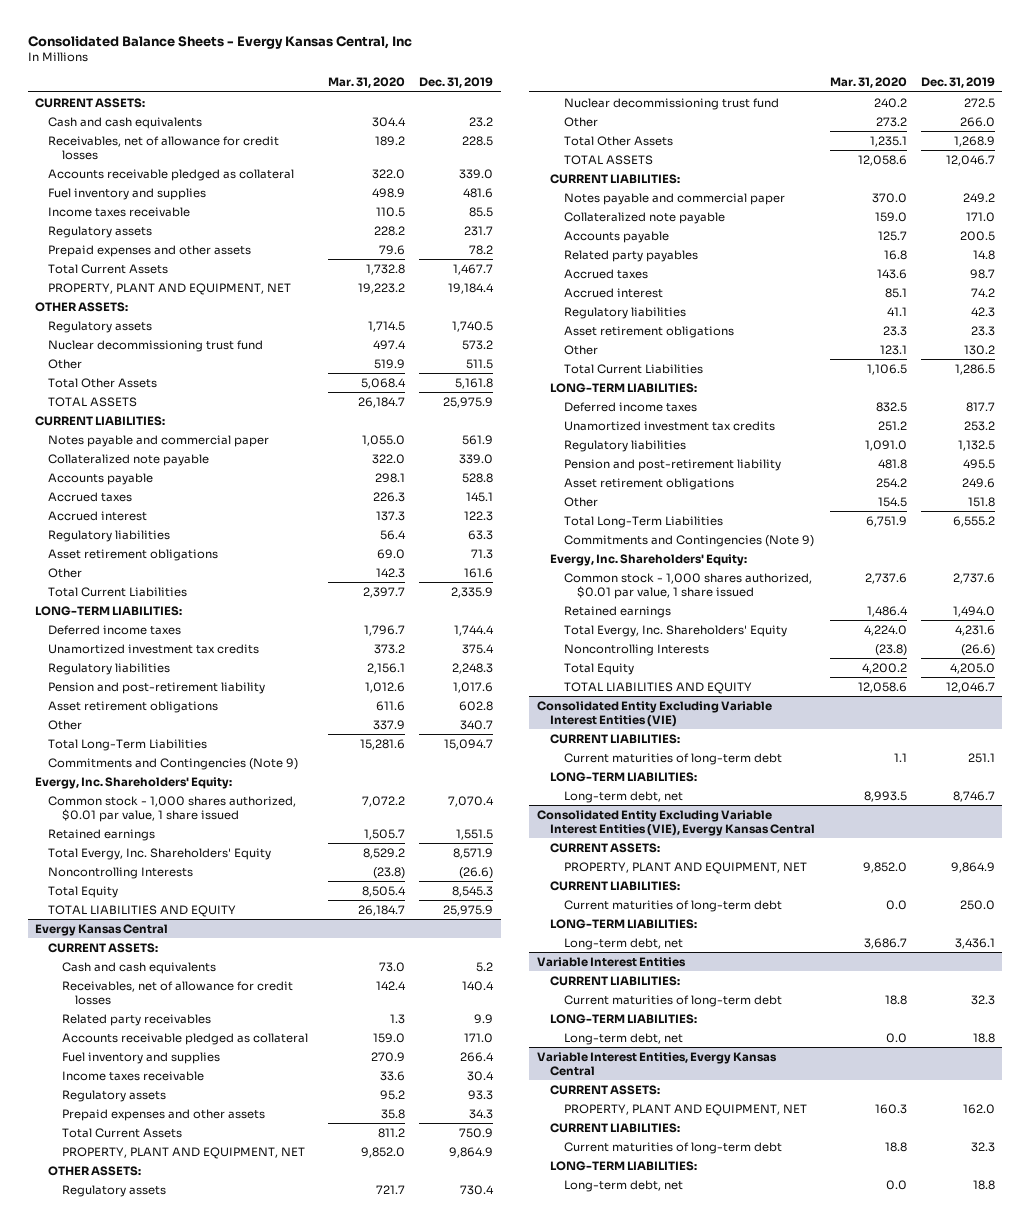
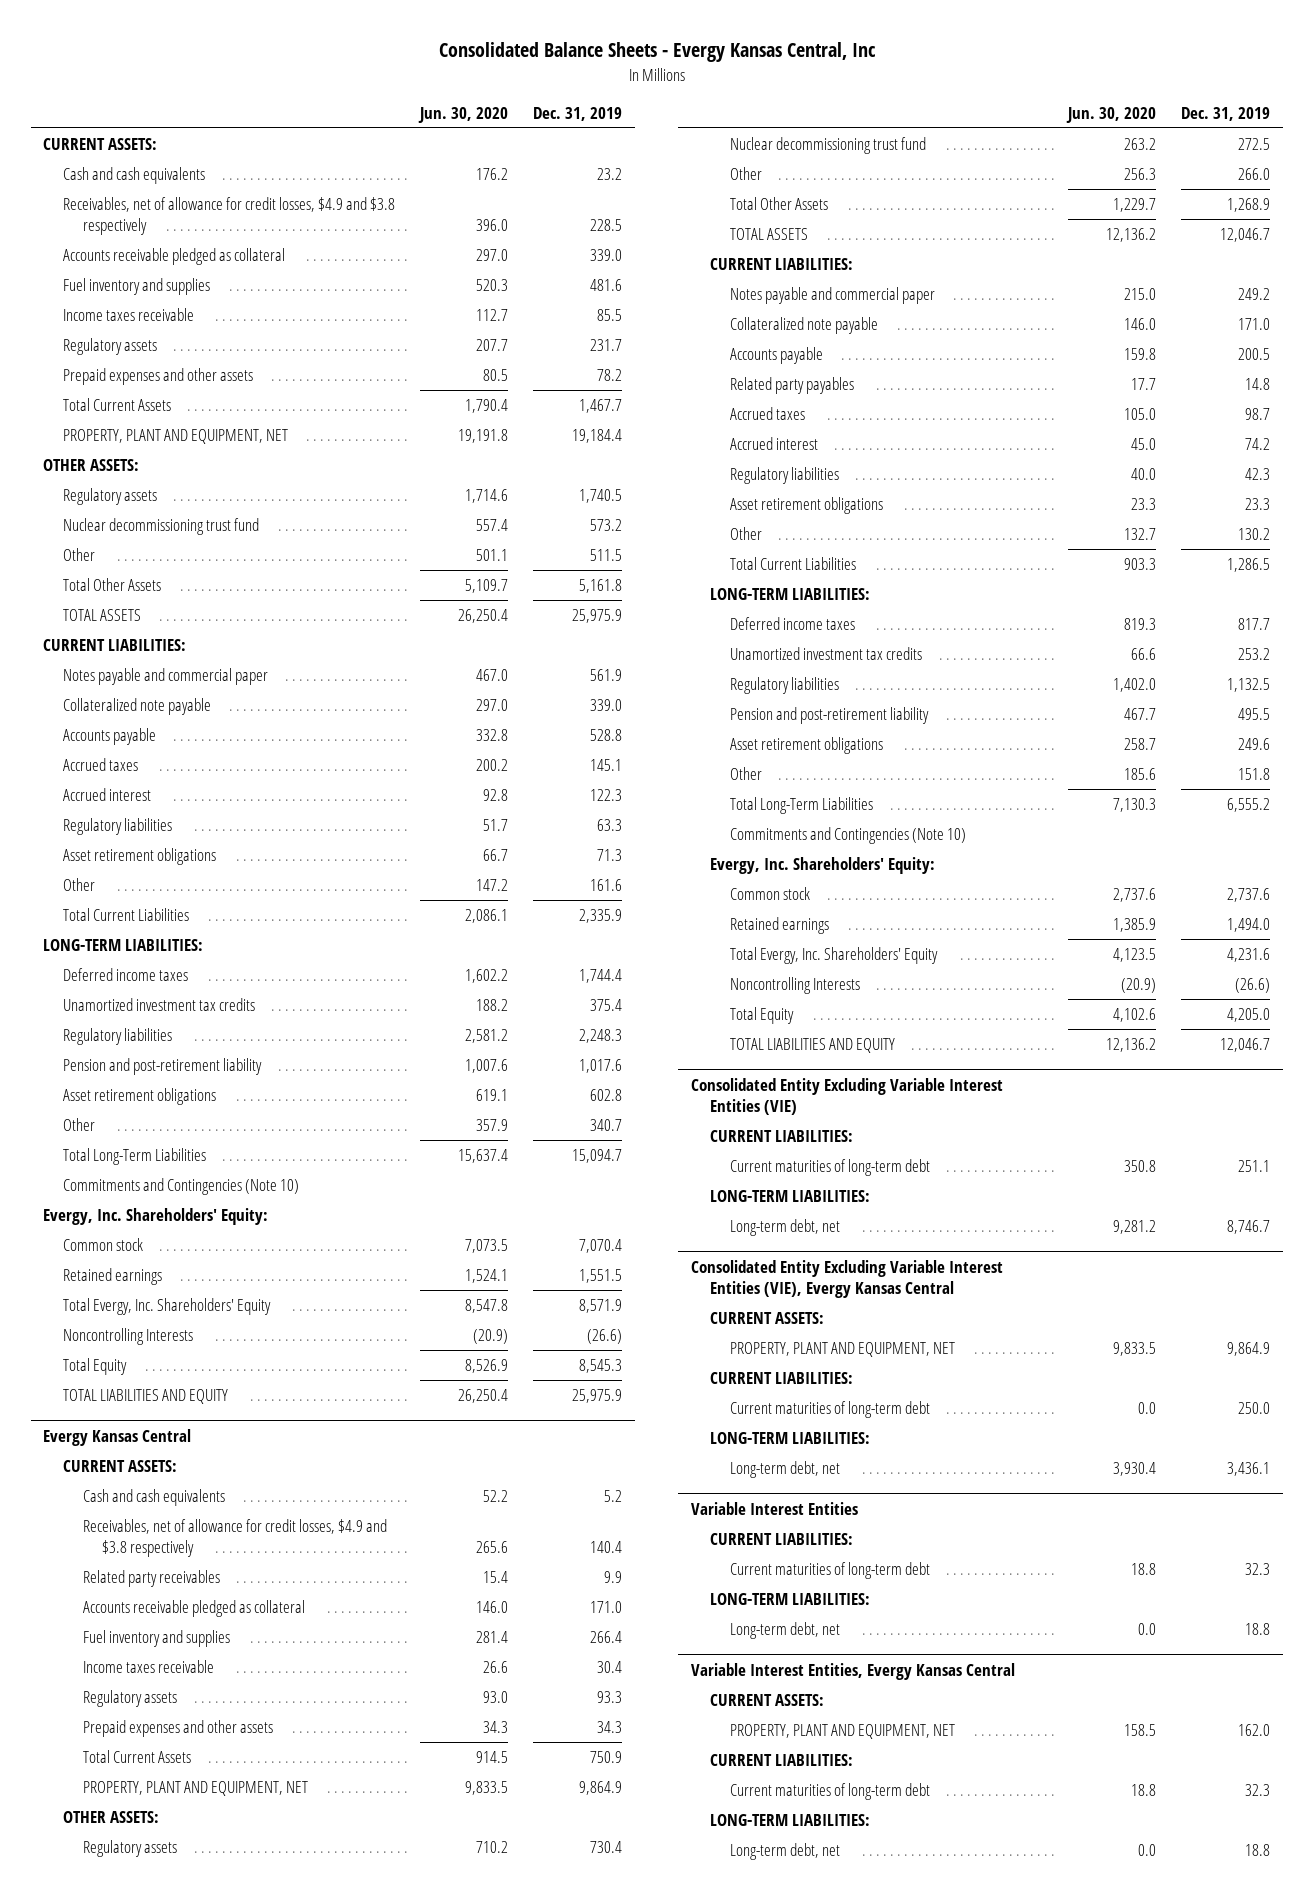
- | Mar. 31, 2020 | Dec. 31, 2019
+ | Jun. 30, 2020 | Dec. 31, 2019
- Receivables, net of allowance for credit losses | 189.2 | 228.5
+ Receivables, net of allowance for credit losses, $4.9 and $3.8 respectively | 396.0 | 228.5
- Commitments and Contingencies (Note 9)
+ Commitments and Contingencies (Note 10)
- Common stock - 1,000 shares authorized, $0.01 par value, 1 share issued | 7,072.2 | 7,070.4
+ Common stock | 7,073.5 | 7,070.4
@ Evergy Kansas Central
- Receivables, net of allowance for credit losses | 142.4 | 140.4
+ Receivables, net of allowance for credit losses, $4.9 and $3.8 respectively | 265.6 | 140.4
- Commitments and Contingencies (Note 9)
+ Commitments and Contingencies (Note 10)
- Common stock - 1,000 shares authorized, $0.01 par value, 1 share issued | 2,737.6 | 2,737.6
+ Common stock | 2,737.6 | 2,737.6

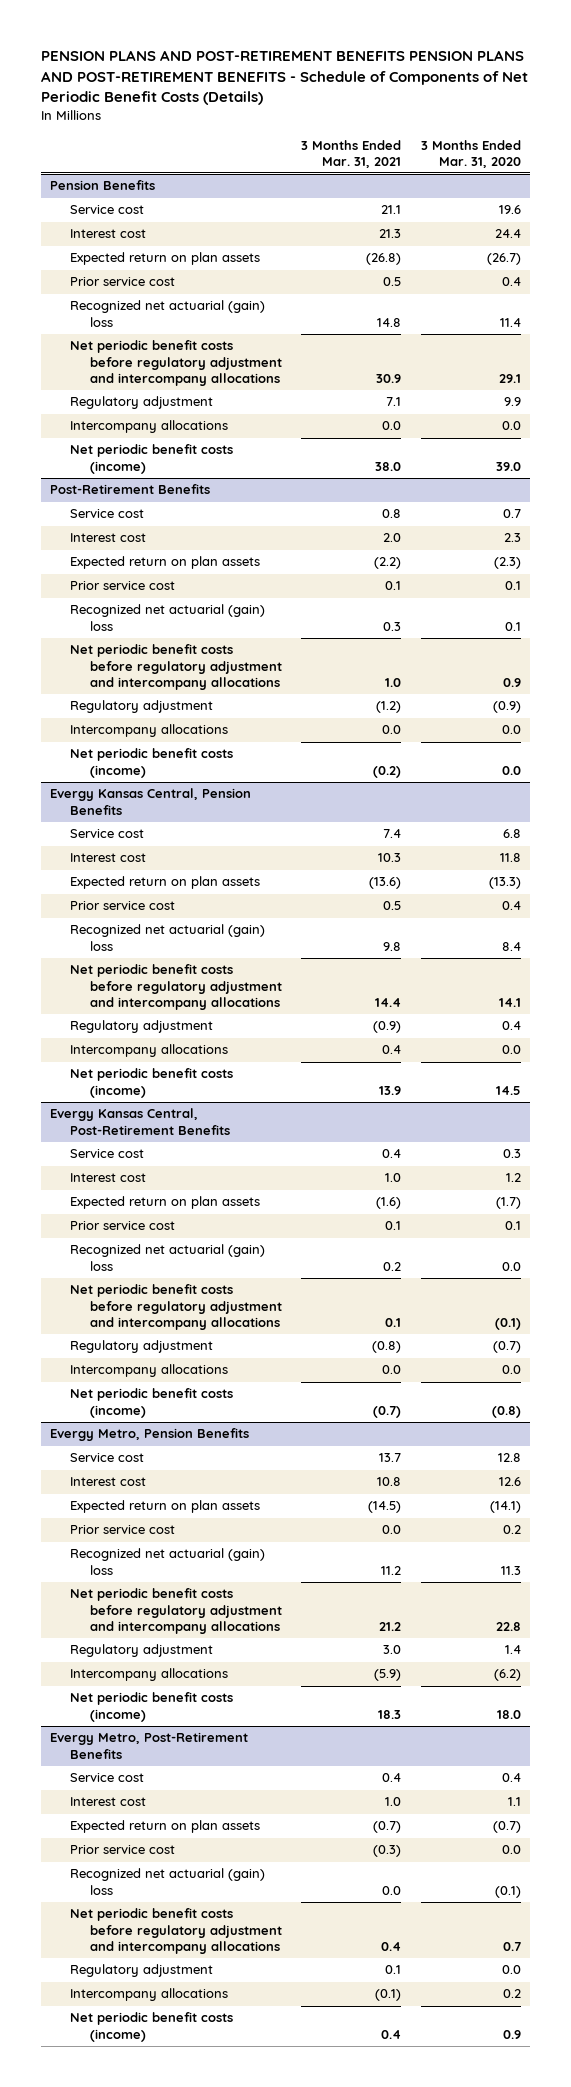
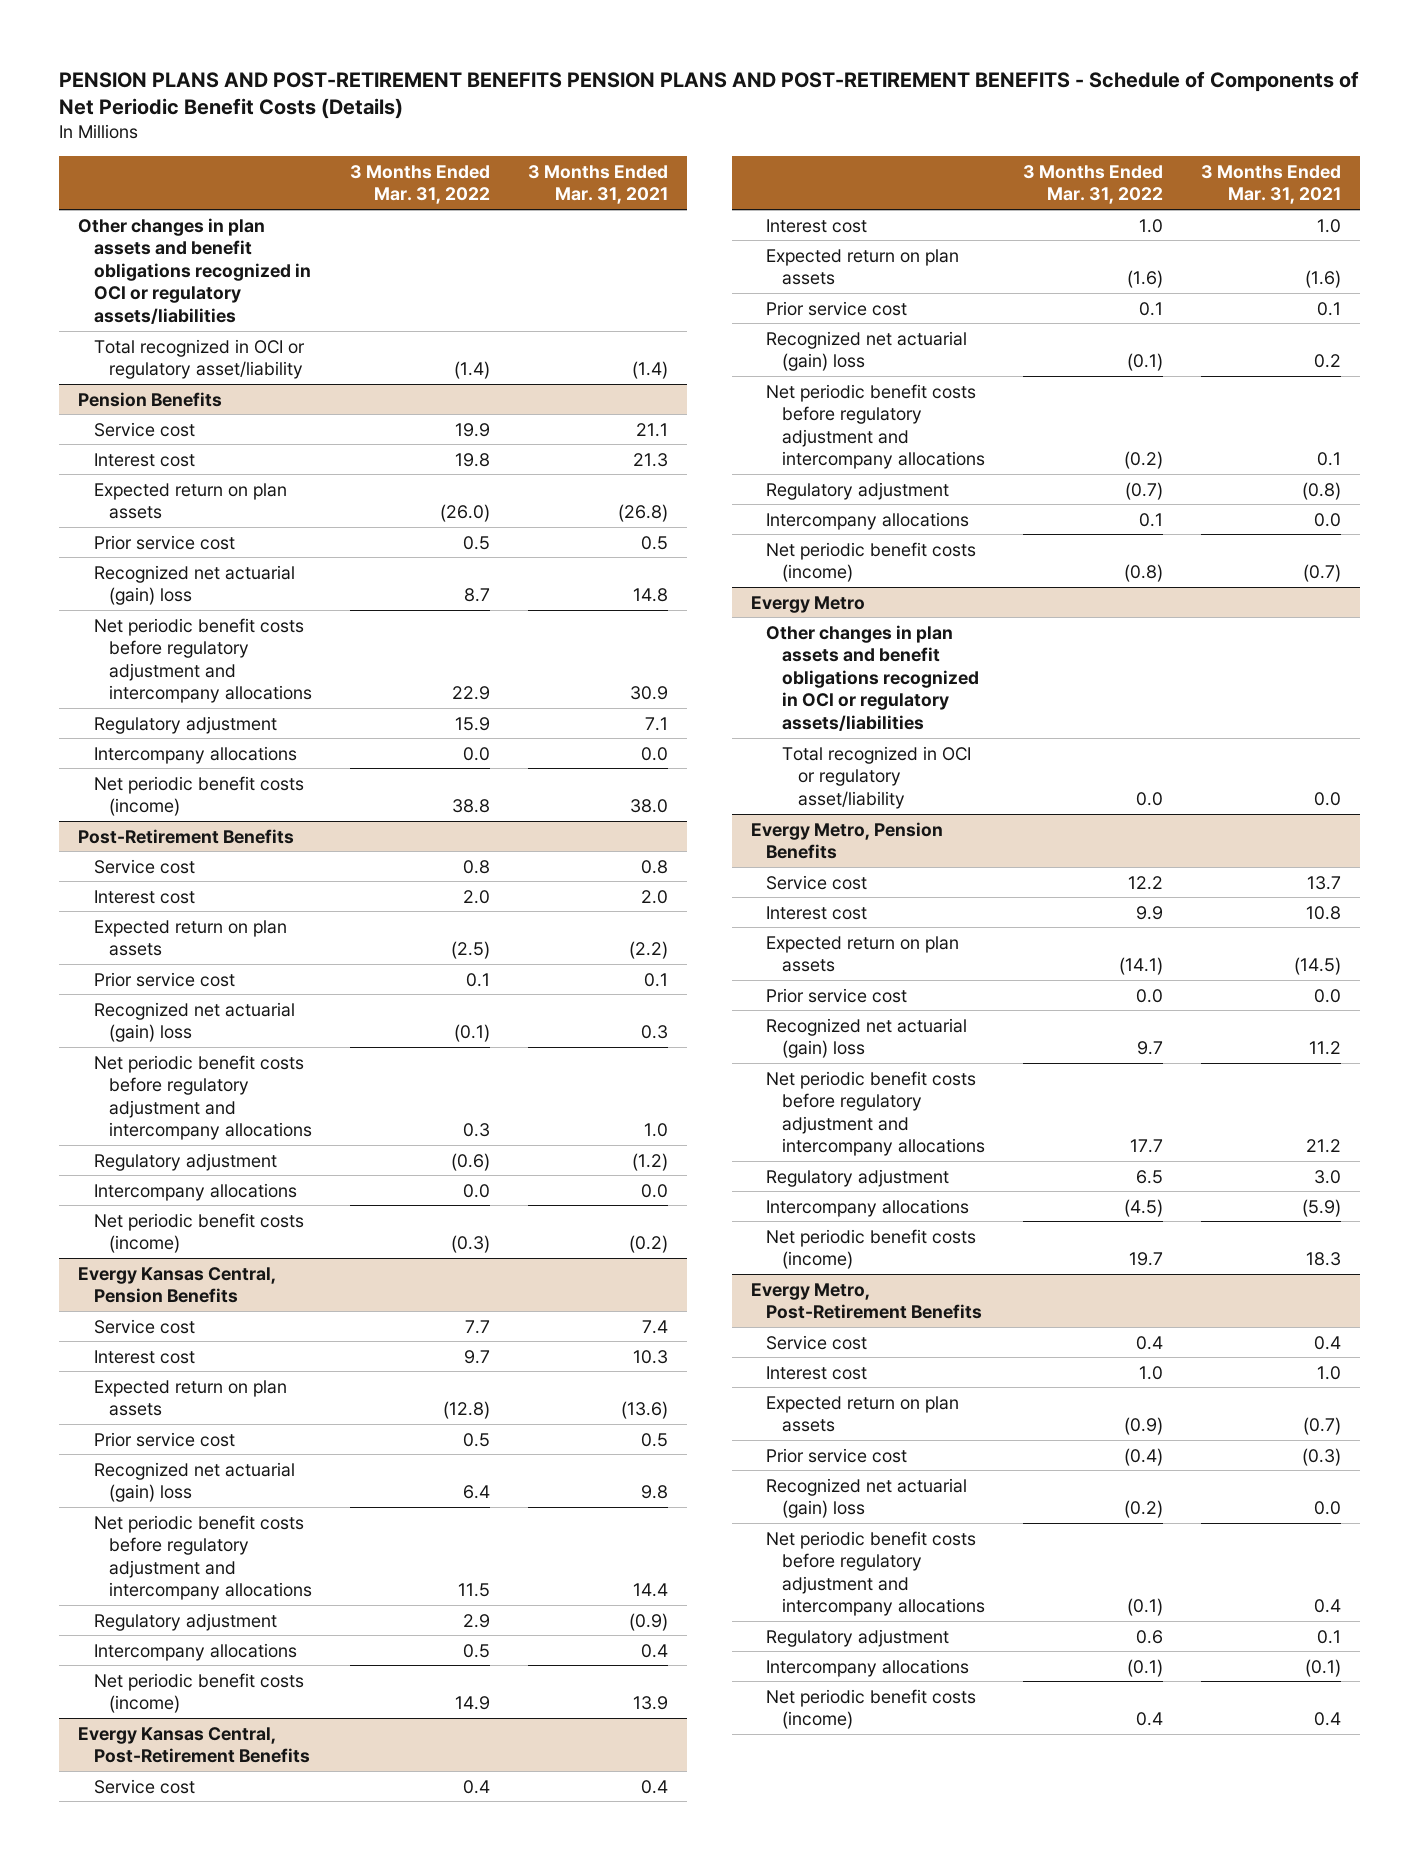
- | 3 Months Ended Mar. 31, 2021 | 3 Months Ended Mar. 31, 2020
+ | 3 Months Ended Mar. 31, 2022 | 3 Months Ended Mar. 31, 2021
+ Other changes in plan assets and benefit obligations recognized in OCI or regulatory assets/liabilities
+ Total recognized in OCI or regulatory asset/liability | (1.4) | (1.4)
+ Evergy Metro
+ Other changes in plan assets and benefit obligations recognized in OCI or regulatory assets/liabilities
+ Total recognized in OCI or regulatory asset/liability | 0.0 | 0.0

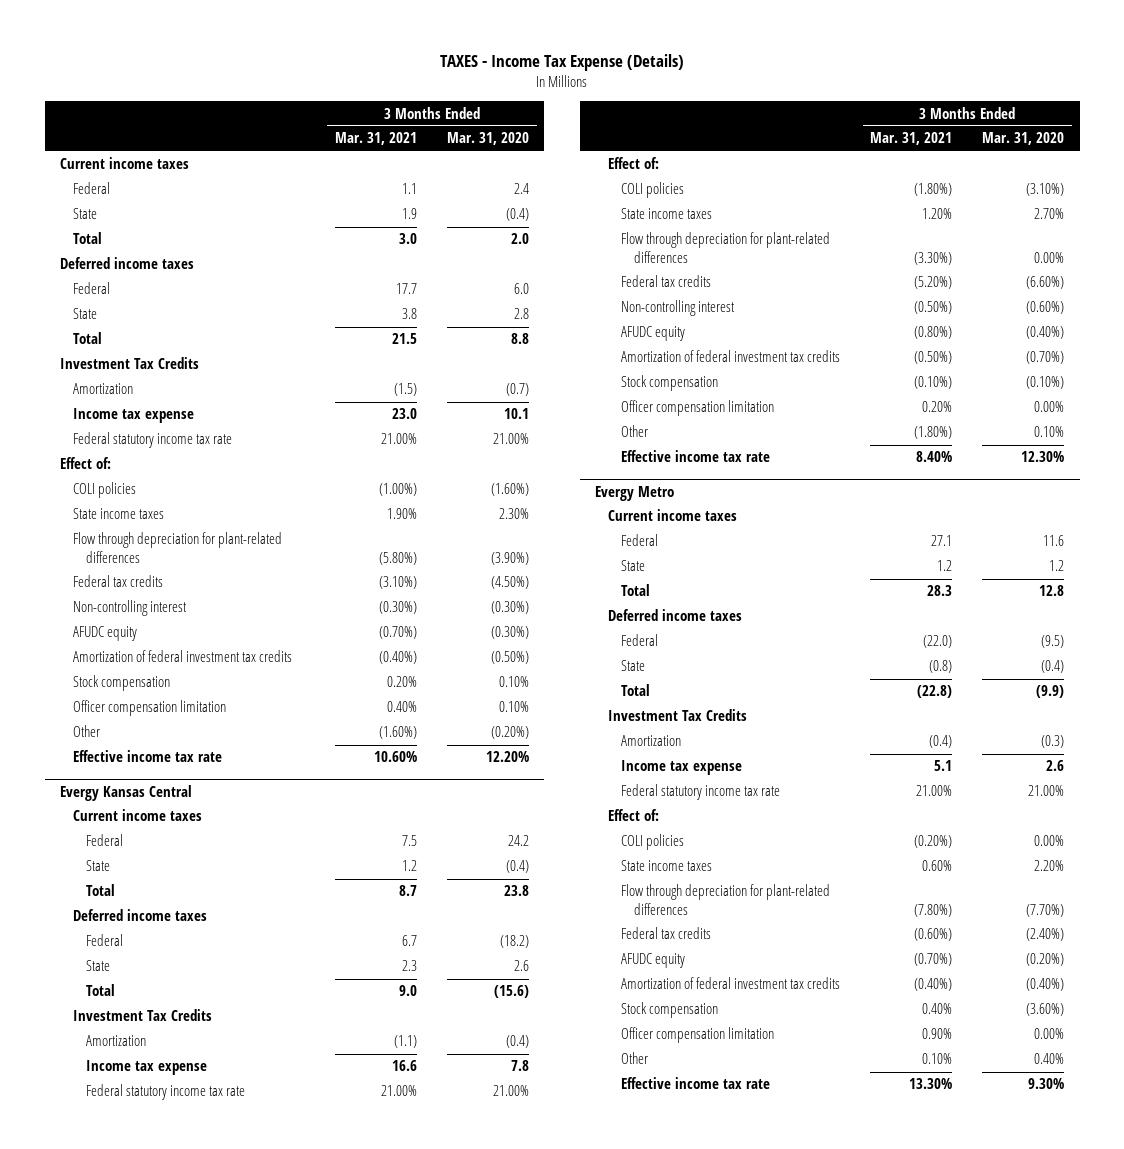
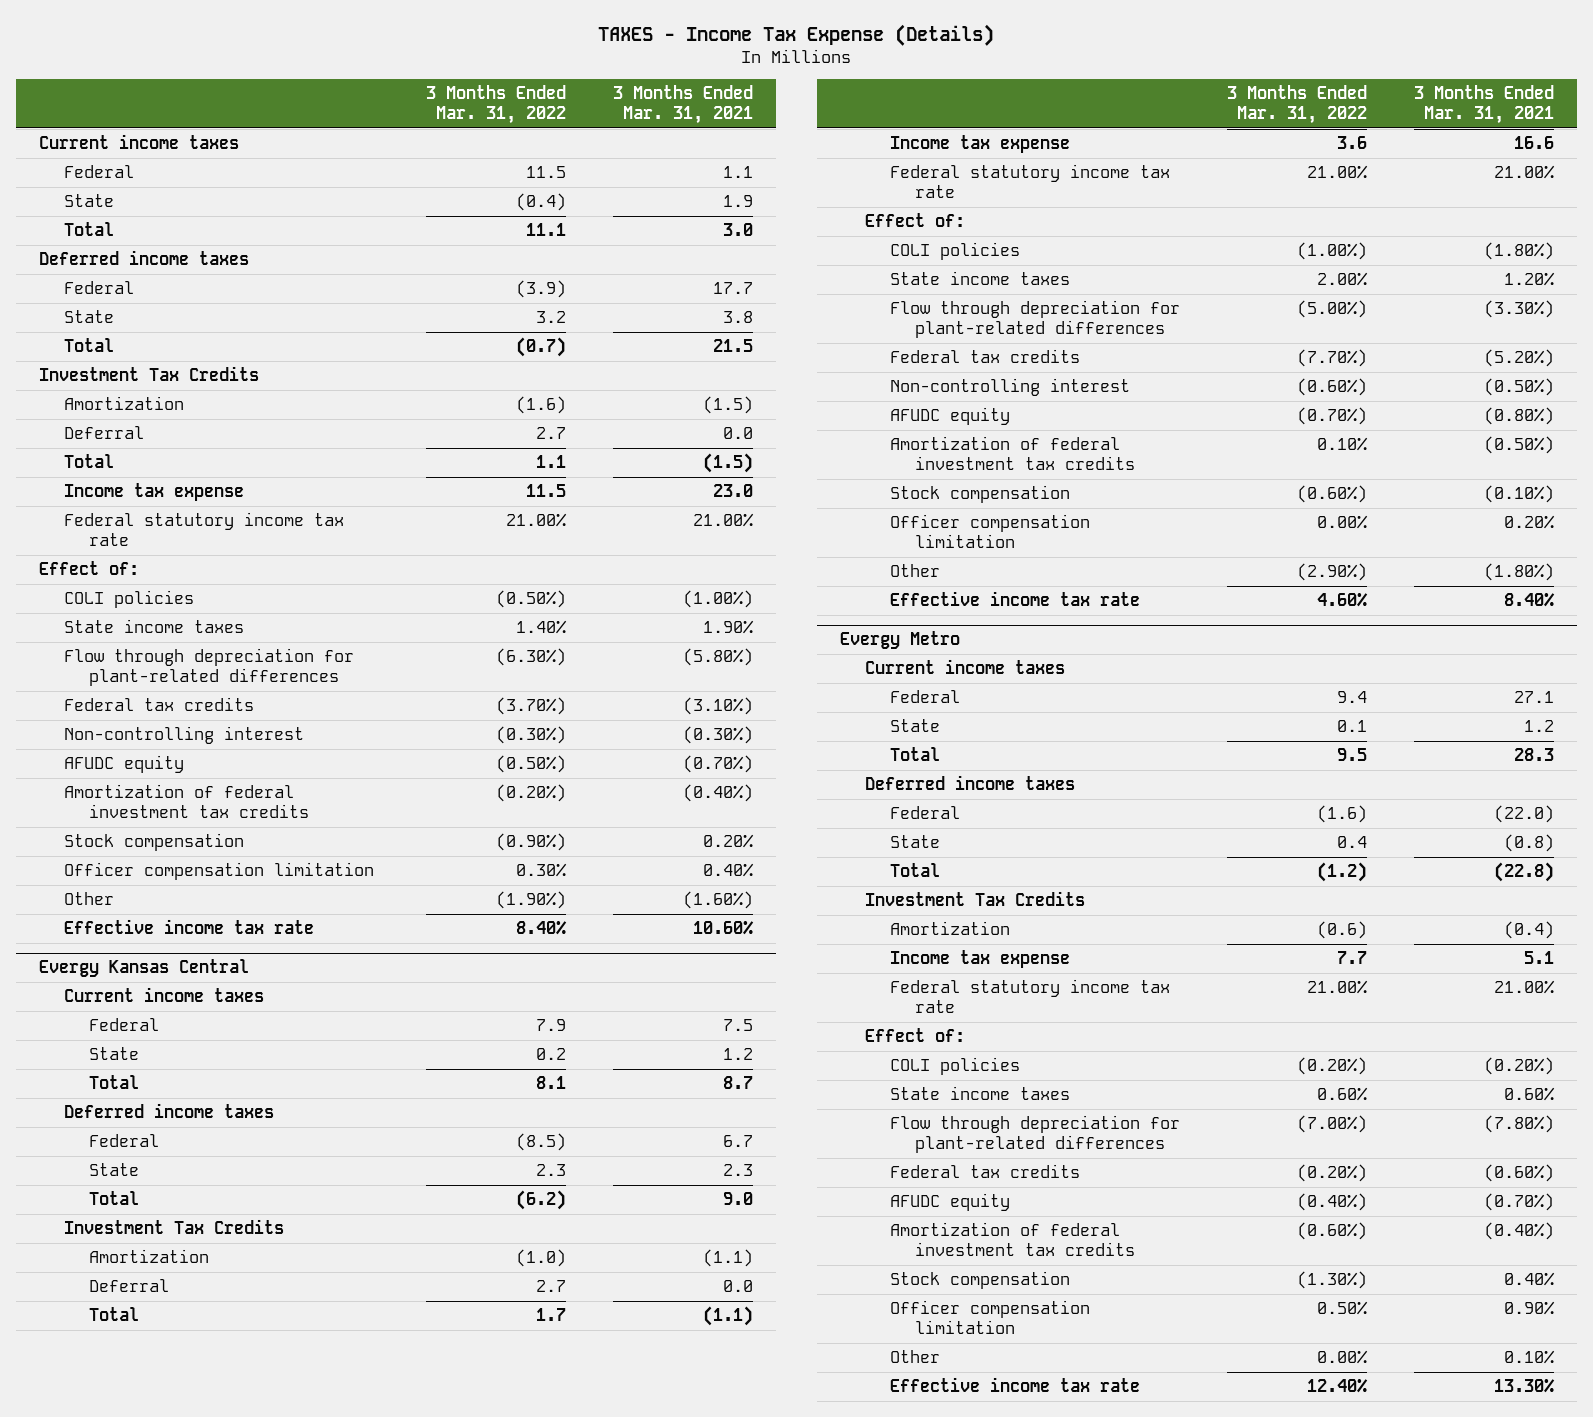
- | 3 Months Ended Mar. 31, 2021 | 3 Months Ended Mar. 31, 2020
+ | 3 Months Ended Mar. 31, 2022 | 3 Months Ended Mar. 31, 2021
+ Deferral | 2.7 | 0.0
+ Total | 1.1 | (1.5)
@ Evergy Kansas Central
+ Deferral | 2.7 | 0.0
+ Total | 1.7 | (1.1)

